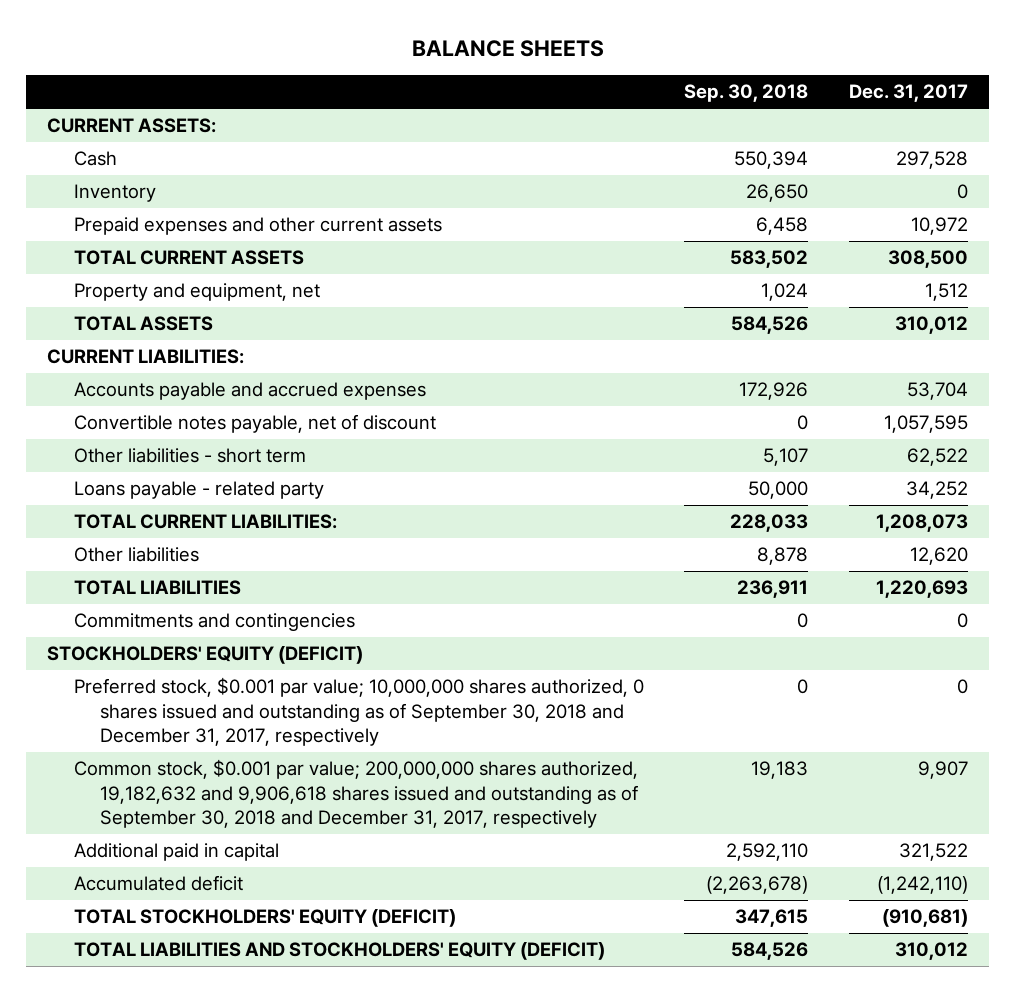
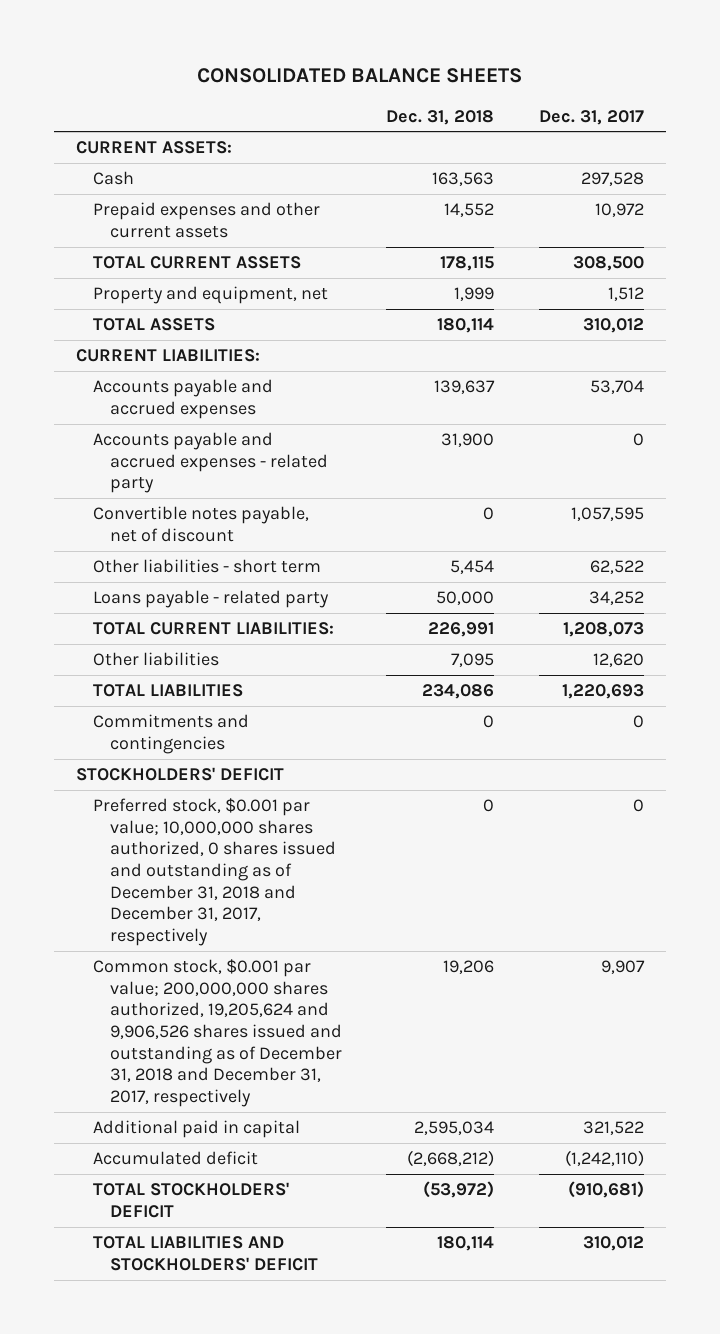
- BALANCE SHEETS
+ CONSOLIDATED BALANCE SHEETS
- | Sep. 30, 2018 | Dec. 31, 2017
+ | Dec. 31, 2018 | Dec. 31, 2017
- Inventory | 26,650 | 0
+ Accounts payable and accrued expenses - related party | 31,900 | 0
- STOCKHOLDERS' EQUITY (DEFICIT)
- Preferred stock, $0.001 par value; 10,000,000 shares authorized, 0 shares issued and outstanding as of September 30, 2018 and December 31, 2017, respectively | 0 | 0
- Common stock, $0.001 par value; 200,000,000 shares authorized, 19,182,632 and 9,906,618 shares issued and outstanding as of September 30, 2018 and December 31, 2017, respectively | 19,183 | 9,907
+ STOCKHOLDERS' DEFICIT
+ Preferred stock, $0.001 par value; 10,000,000 shares authorized, 0 shares issued and outstanding as of December 31, 2018 and December 31, 2017, respectively | 0 | 0
+ Common stock, $0.001 par value; 200,000,000 shares authorized, 19,205,624 and 9,906,526 shares issued and outstanding as of December 31, 2018 and December 31, 2017, respectively | 19,206 | 9,907
- TOTAL STOCKHOLDERS' EQUITY (DEFICIT) | 347,615 | (910,681)
- TOTAL LIABILITIES AND STOCKHOLDERS' EQUITY (DEFICIT) | 584,526 | 310,012
+ TOTAL STOCKHOLDERS' DEFICIT | (53,972) | (910,681)
+ TOTAL LIABILITIES AND STOCKHOLDERS' DEFICIT | 180,114 | 310,012

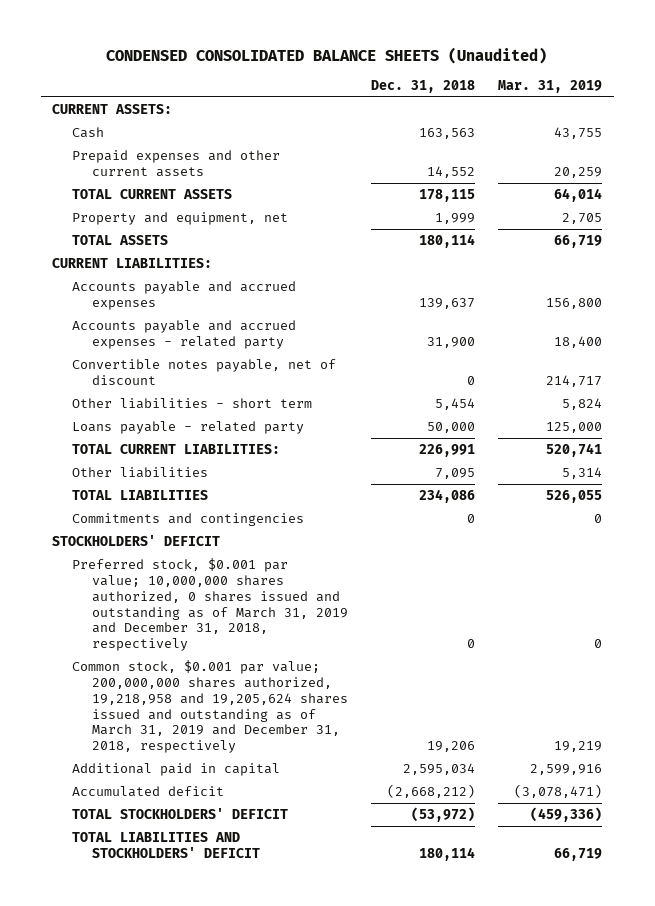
- CONSOLIDATED BALANCE SHEETS
+ CONDENSED CONSOLIDATED BALANCE SHEETS (Unaudited)
- | Dec. 31, 2018 | Dec. 31, 2017
+ | Dec. 31, 2018 | Mar. 31, 2019
- Preferred stock, $0.001 par value; 10,000,000 shares authorized, 0 shares issued and outstanding as of December 31, 2018 and December 31, 2017, respectively | 0 | 0
- Common stock, $0.001 par value; 200,000,000 shares authorized, 19,205,624 and 9,906,526 shares issued and outstanding as of December 31, 2018 and December 31, 2017, respectively | 19,206 | 9,907
+ Preferred stock, $0.001 par value; 10,000,000 shares authorized, 0 shares issued and outstanding as of March 31, 2019 and December 31, 2018, respectively | 0 | 0
+ Common stock, $0.001 par value; 200,000,000 shares authorized, 19,218,958 and 19,205,624 shares issued and outstanding as of March 31, 2019 and December 31, 2018, respectively | 19,206 | 19,219

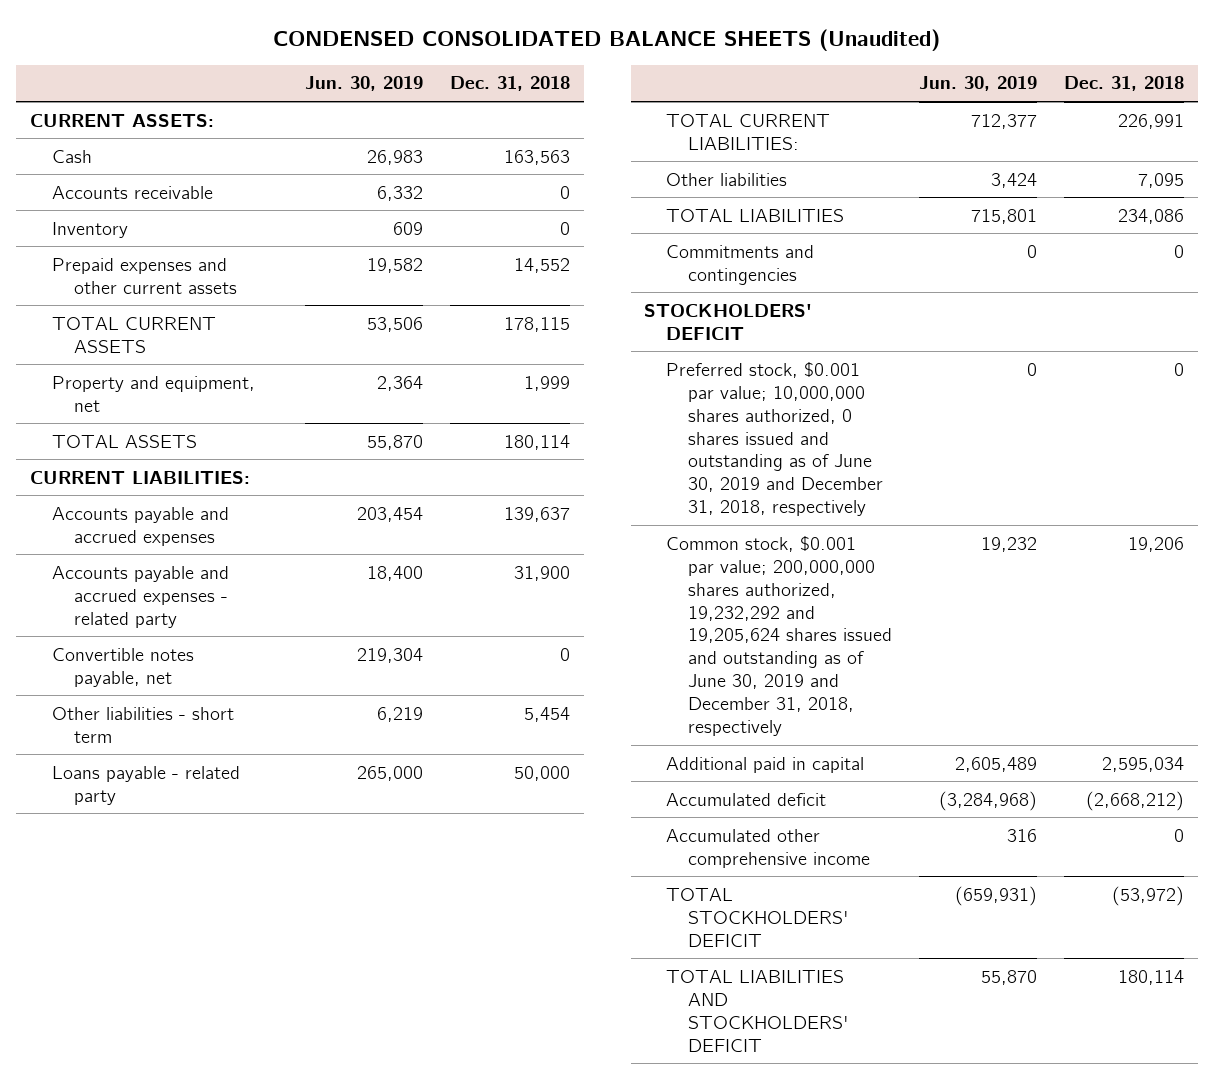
- | Dec. 31, 2018 | Mar. 31, 2019
+ | Jun. 30, 2019 | Dec. 31, 2018
+ Accounts receivable | 6,332 | 0
+ Inventory | 609 | 0
- Convertible notes payable, net of discount | 0 | 214,717
+ Convertible notes payable, net | 219,304 | 0
- Preferred stock, $0.001 par value; 10,000,000 shares authorized, 0 shares issued and outstanding as of March 31, 2019 and December 31, 2018, respectively | 0 | 0
- Common stock, $0.001 par value; 200,000,000 shares authorized, 19,218,958 and 19,205,624 shares issued and outstanding as of March 31, 2019 and December 31, 2018, respectively | 19,206 | 19,219
+ Preferred stock, $0.001 par value; 10,000,000 shares authorized, 0 shares issued and outstanding as of June 30, 2019 and December 31, 2018, respectively | 0 | 0
+ Common stock, $0.001 par value; 200,000,000 shares authorized, 19,232,292 and 19,205,624 shares issued and outstanding as of June 30, 2019 and December 31, 2018, respectively | 19,232 | 19,206
+ Accumulated other comprehensive income | 316 | 0

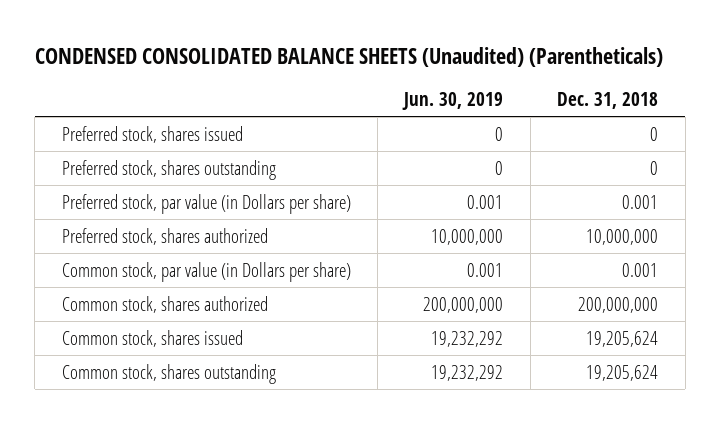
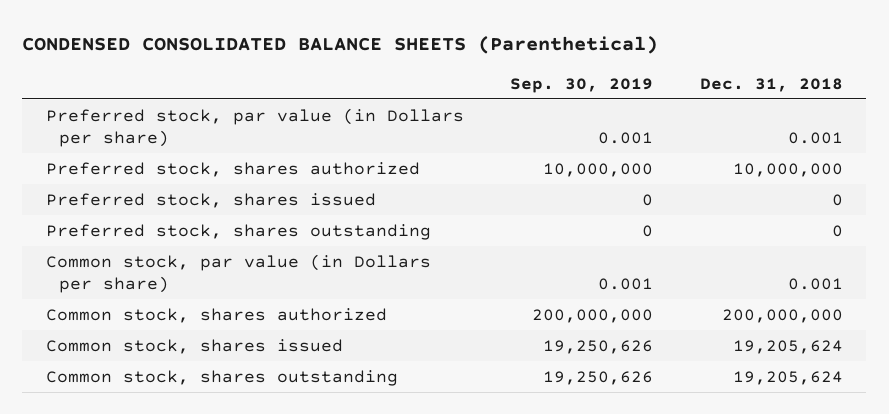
- CONDENSED CONSOLIDATED BALANCE SHEETS (Unaudited) (Parentheticals)
+ CONDENSED CONSOLIDATED BALANCE SHEETS (Parenthetical)
- | Jun. 30, 2019 | Dec. 31, 2018
+ | Sep. 30, 2019 | Dec. 31, 2018
moved down: Preferred stock, shares issued | 0 | 0
moved down: Preferred stock, shares outstanding | 0 | 0

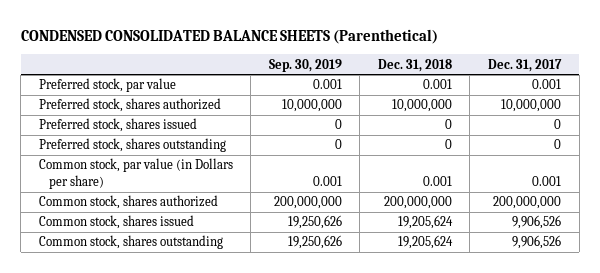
- | Sep. 30, 2019 | Dec. 31, 2018
+ | Sep. 30, 2019 | Dec. 31, 2018 | Dec. 31, 2017
- Preferred stock, par value (in Dollars per share) | 0.001 | 0.001
+ Preferred stock, par value | 0.001 | 0.001 | 0.001

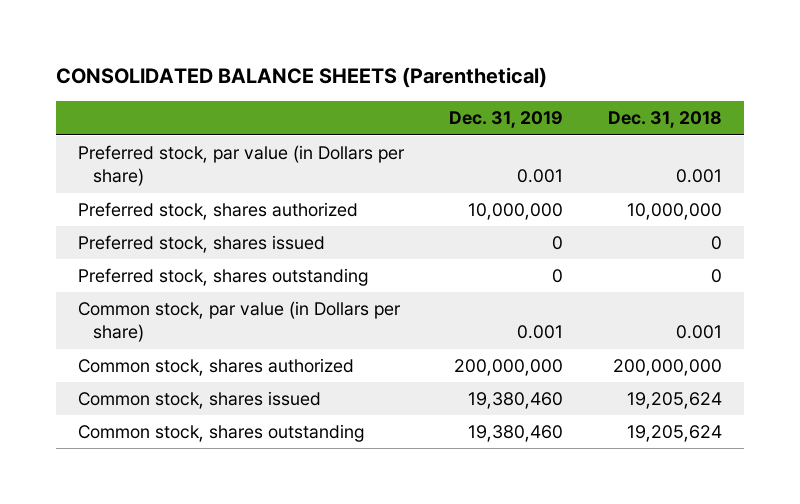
- CONDENSED CONSOLIDATED BALANCE SHEETS (Parenthetical)
+ CONSOLIDATED BALANCE SHEETS (Parenthetical)
- | Sep. 30, 2019 | Dec. 31, 2018 | Dec. 31, 2017
+ | Dec. 31, 2019 | Dec. 31, 2018
- Preferred stock, par value | 0.001 | 0.001 | 0.001
+ Preferred stock, par value (in Dollars per share) | 0.001 | 0.001

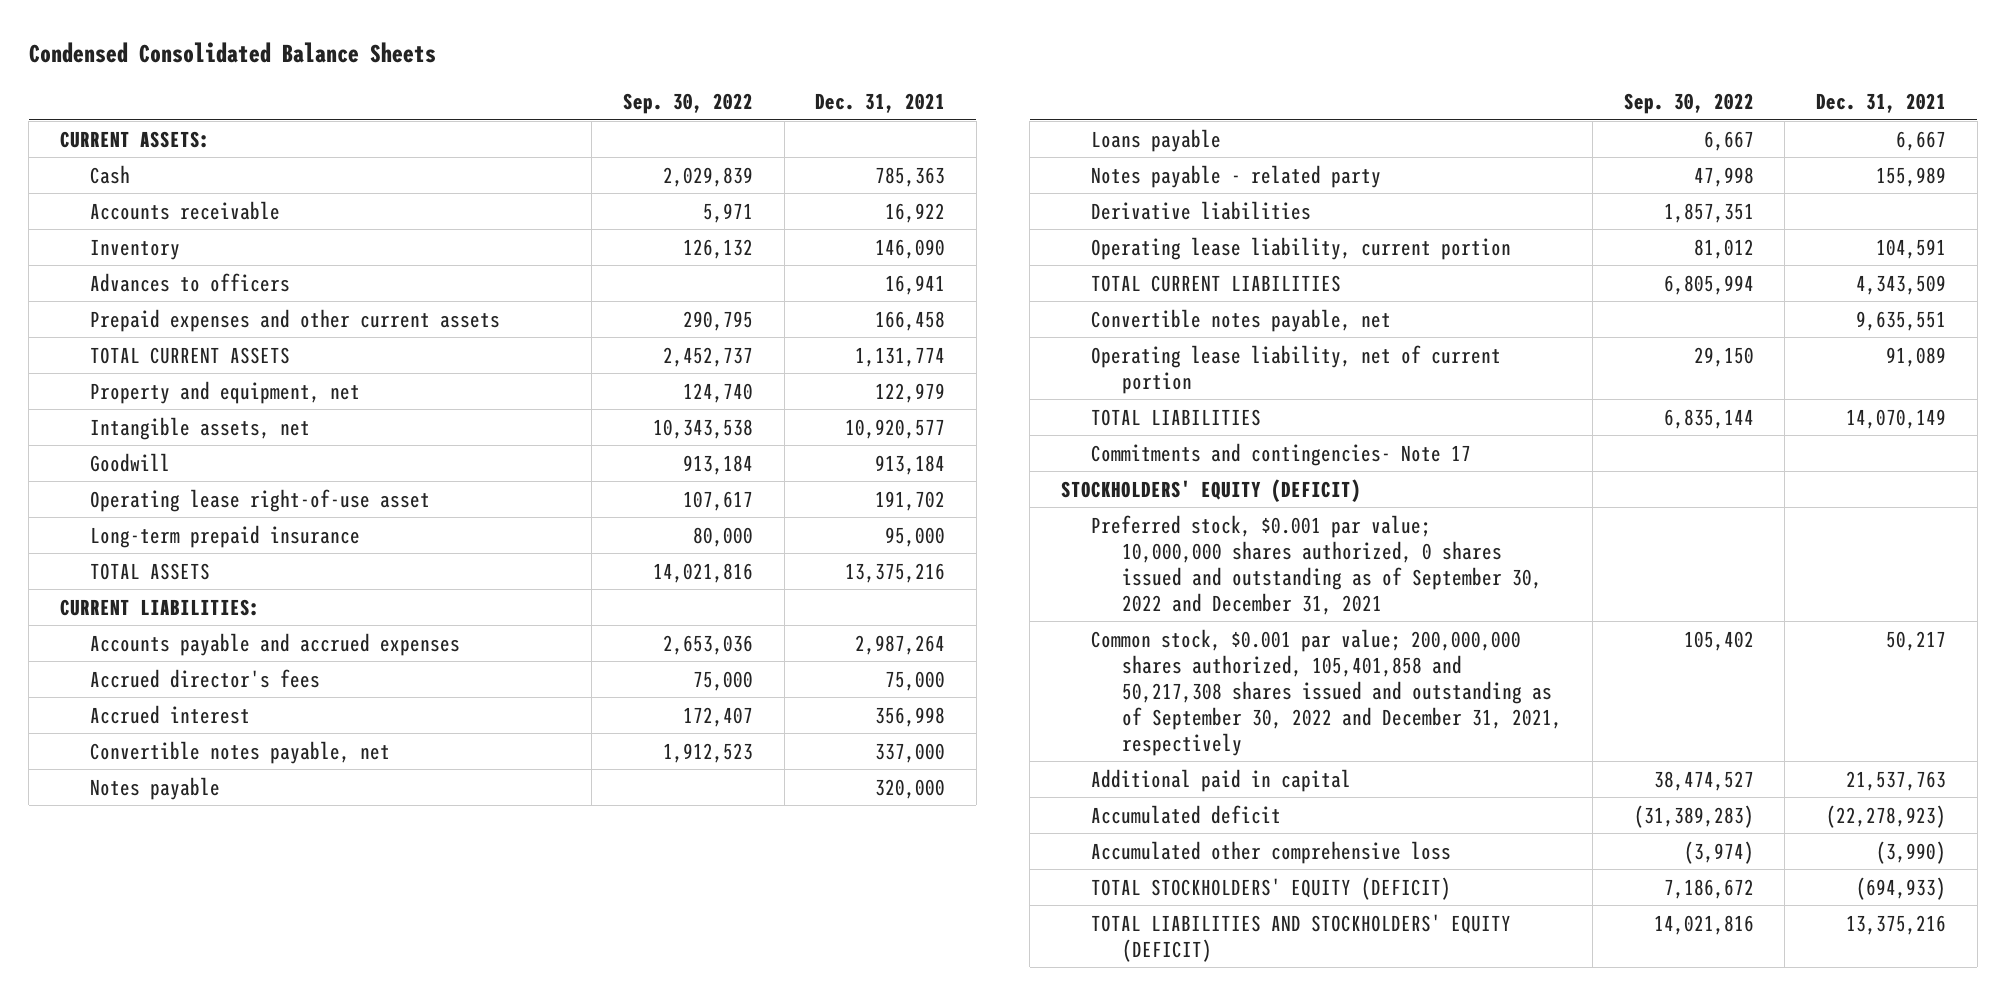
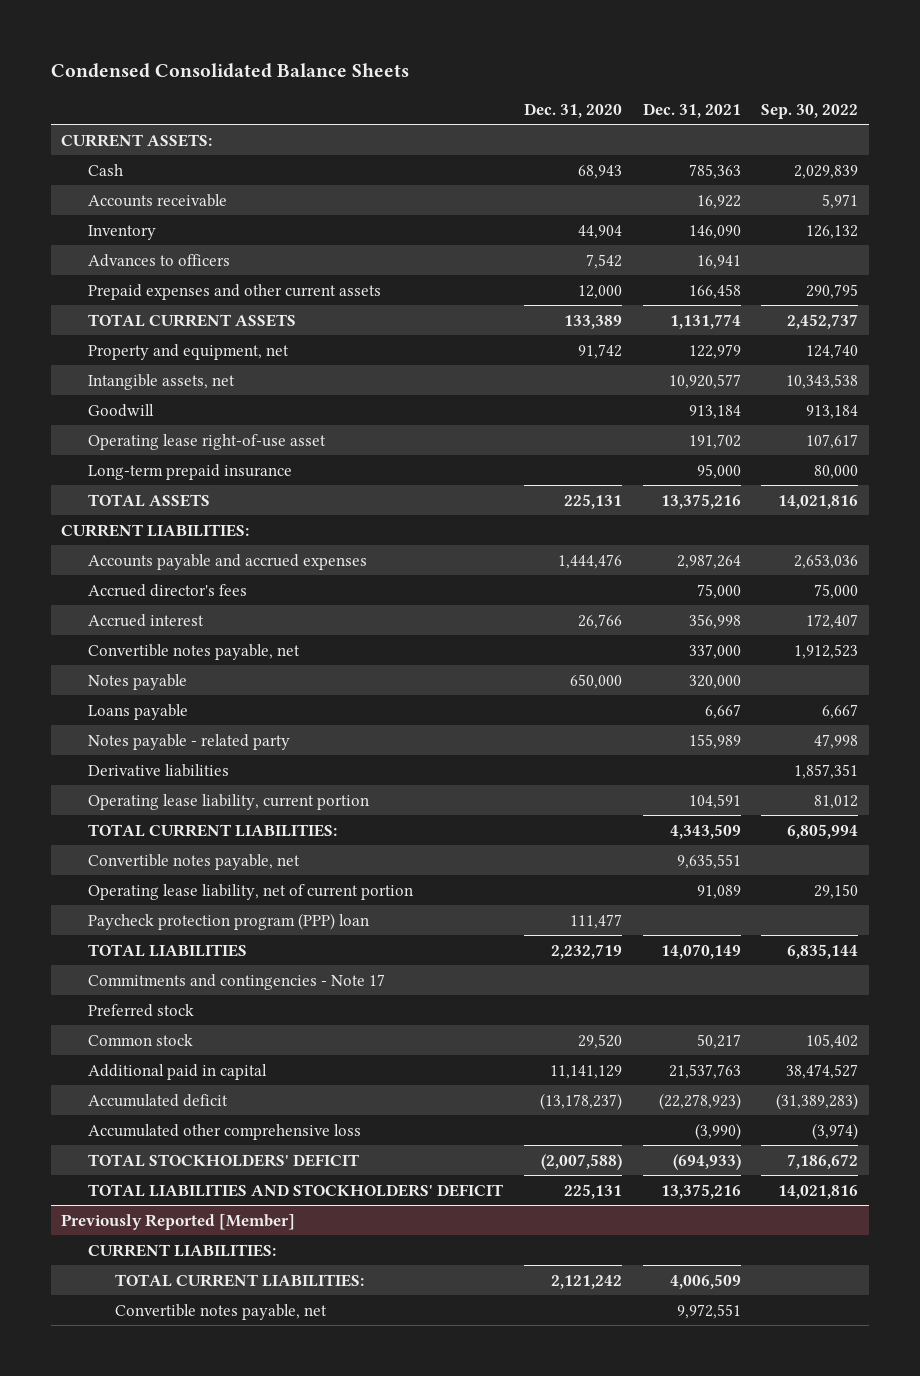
- | Sep. 30, 2022 | Dec. 31, 2021
+ | Dec. 31, 2020 | Dec. 31, 2021 | Sep. 30, 2022
- TOTAL CURRENT LIABILITIES | 6,805,994 | 4,343,509
+ TOTAL CURRENT LIABILITIES: | | 4,343,509 | 6,805,994
+ Paycheck protection program (PPP) loan | 111,477 | |
- Commitments and contingencies- Note 17
- STOCKHOLDERS' EQUITY (DEFICIT)
- Preferred stock, $0.001 par value; 10,000,000 shares authorized, 0 shares issued and outstanding as of September 30, 2022 and December 31, 2021
- Common stock, $0.001 par value; 200,000,000 shares authorized, 105,401,858 and 50,217,308 shares issued and outstanding as of September 30, 2022 and December 31, 2021, respectively | 105,402 | 50,217
+ Commitments and contingencies - Note 17
+ Preferred stock
+ Common stock | 29,520 | 50,217 | 105,402
- TOTAL STOCKHOLDERS' EQUITY (DEFICIT) | 7,186,672 | (694,933)
- TOTAL LIABILITIES AND STOCKHOLDERS' EQUITY (DEFICIT) | 14,021,816 | 13,375,216
+ TOTAL STOCKHOLDERS' DEFICIT | (2,007,588) | (694,933) | 7,186,672
+ TOTAL LIABILITIES AND STOCKHOLDERS' DEFICIT | 225,131 | 13,375,216 | 14,021,816
+ Previously Reported [Member]
+ CURRENT LIABILITIES:
+ TOTAL CURRENT LIABILITIES: | 2,121,242 | 4,006,509 |
+ Convertible notes payable, net | | 9,972,551 |

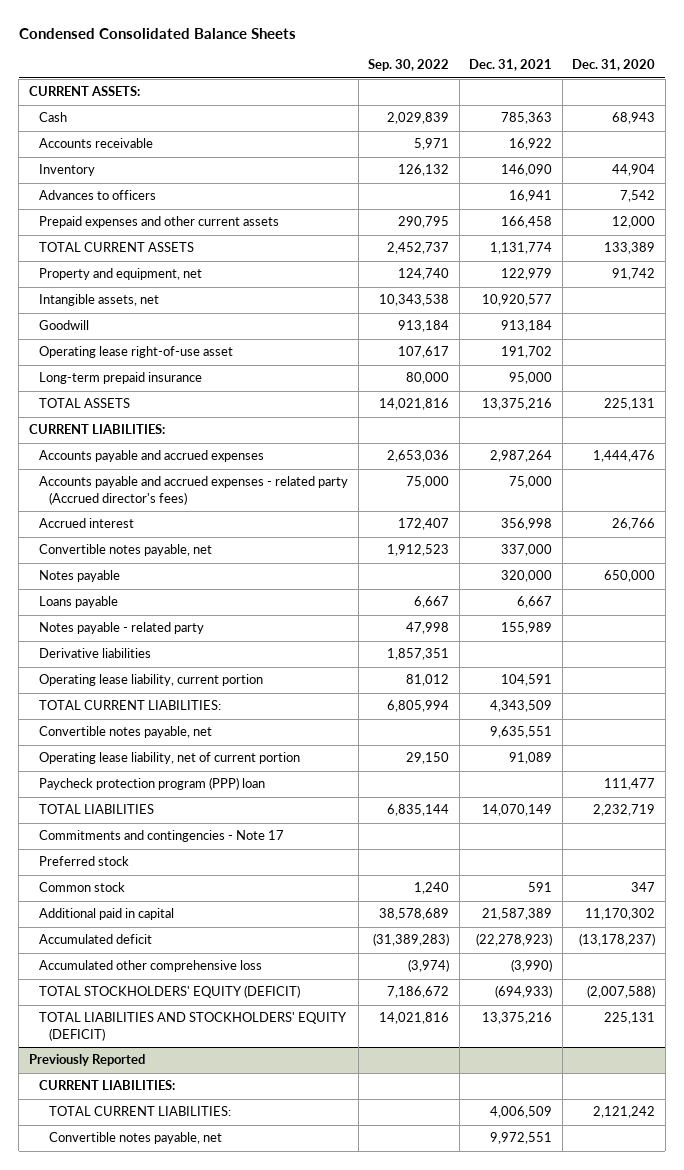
- | Dec. 31, 2020 | Dec. 31, 2021 | Sep. 30, 2022
+ | Sep. 30, 2022 | Dec. 31, 2021 | Dec. 31, 2020
- Accrued director's fees | | 75,000 | 75,000
+ Accounts payable and accrued expenses - related party (Accrued director's fees) | 75,000 | 75,000 |
- Common stock | 29,520 | 50,217 | 105,402
- Additional paid in capital | 11,141,129 | 21,537,763 | 38,474,527
+ Common stock | 1,240 | 591 | 347
+ Additional paid in capital | 38,578,689 | 21,587,389 | 11,170,302
- TOTAL STOCKHOLDERS' DEFICIT | (2,007,588) | (694,933) | 7,186,672
- TOTAL LIABILITIES AND STOCKHOLDERS' DEFICIT | 225,131 | 13,375,216 | 14,021,816
- Previously Reported [Member]
+ TOTAL STOCKHOLDERS' EQUITY (DEFICIT) | 7,186,672 | (694,933) | (2,007,588)
+ TOTAL LIABILITIES AND STOCKHOLDERS' EQUITY (DEFICIT) | 14,021,816 | 13,375,216 | 225,131
+ Previously Reported

